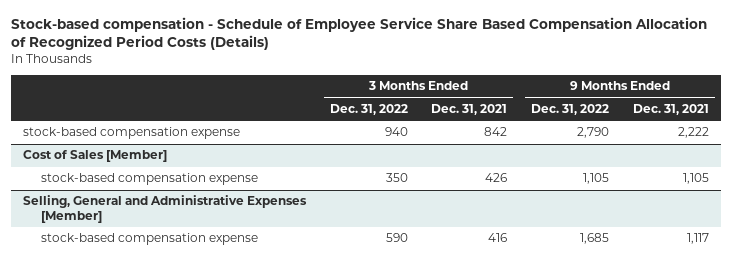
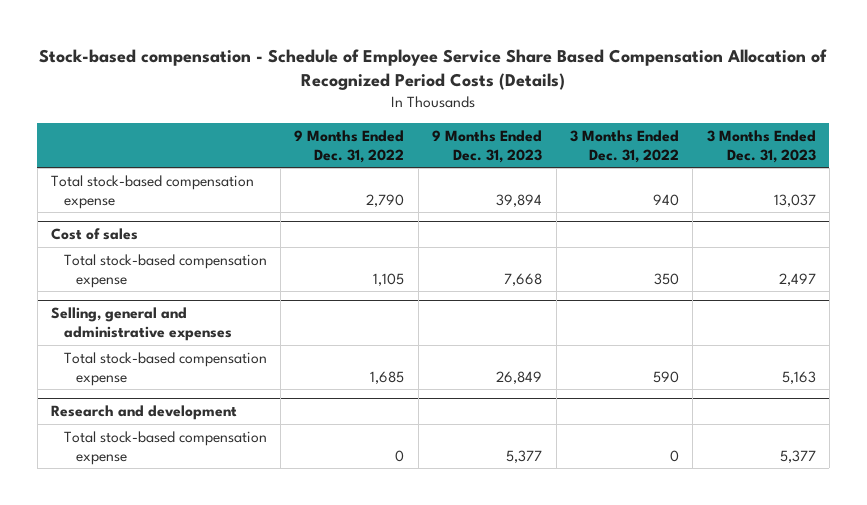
- | 3 Months Ended Dec. 31, 2022 | 3 Months Ended Dec. 31, 2021 | 9 Months Ended Dec. 31, 2022 | 9 Months Ended Dec. 31, 2021
+ | 9 Months Ended Dec. 31, 2022 | 9 Months Ended Dec. 31, 2023 | 3 Months Ended Dec. 31, 2022 | 3 Months Ended Dec. 31, 2023
- stock-based compensation expense | 940 | 842 | 2,790 | 2,222
- Cost of Sales [Member]
- stock-based compensation expense | 350 | 426 | 1,105 | 1,105
- Selling, General and Administrative Expenses [Member]
- stock-based compensation expense | 590 | 416 | 1,685 | 1,117
+ Total stock-based compensation expense | 2,790 | 39,894 | 940 | 13,037
+ Cost of sales
+ Total stock-based compensation expense | 1,105 | 7,668 | 350 | 2,497
+ Selling, general and administrative expenses
+ Total stock-based compensation expense | 1,685 | 26,849 | 590 | 5,163
+ Research and development
+ Total stock-based compensation expense | 0 | 5,377 | 0 | 5,377

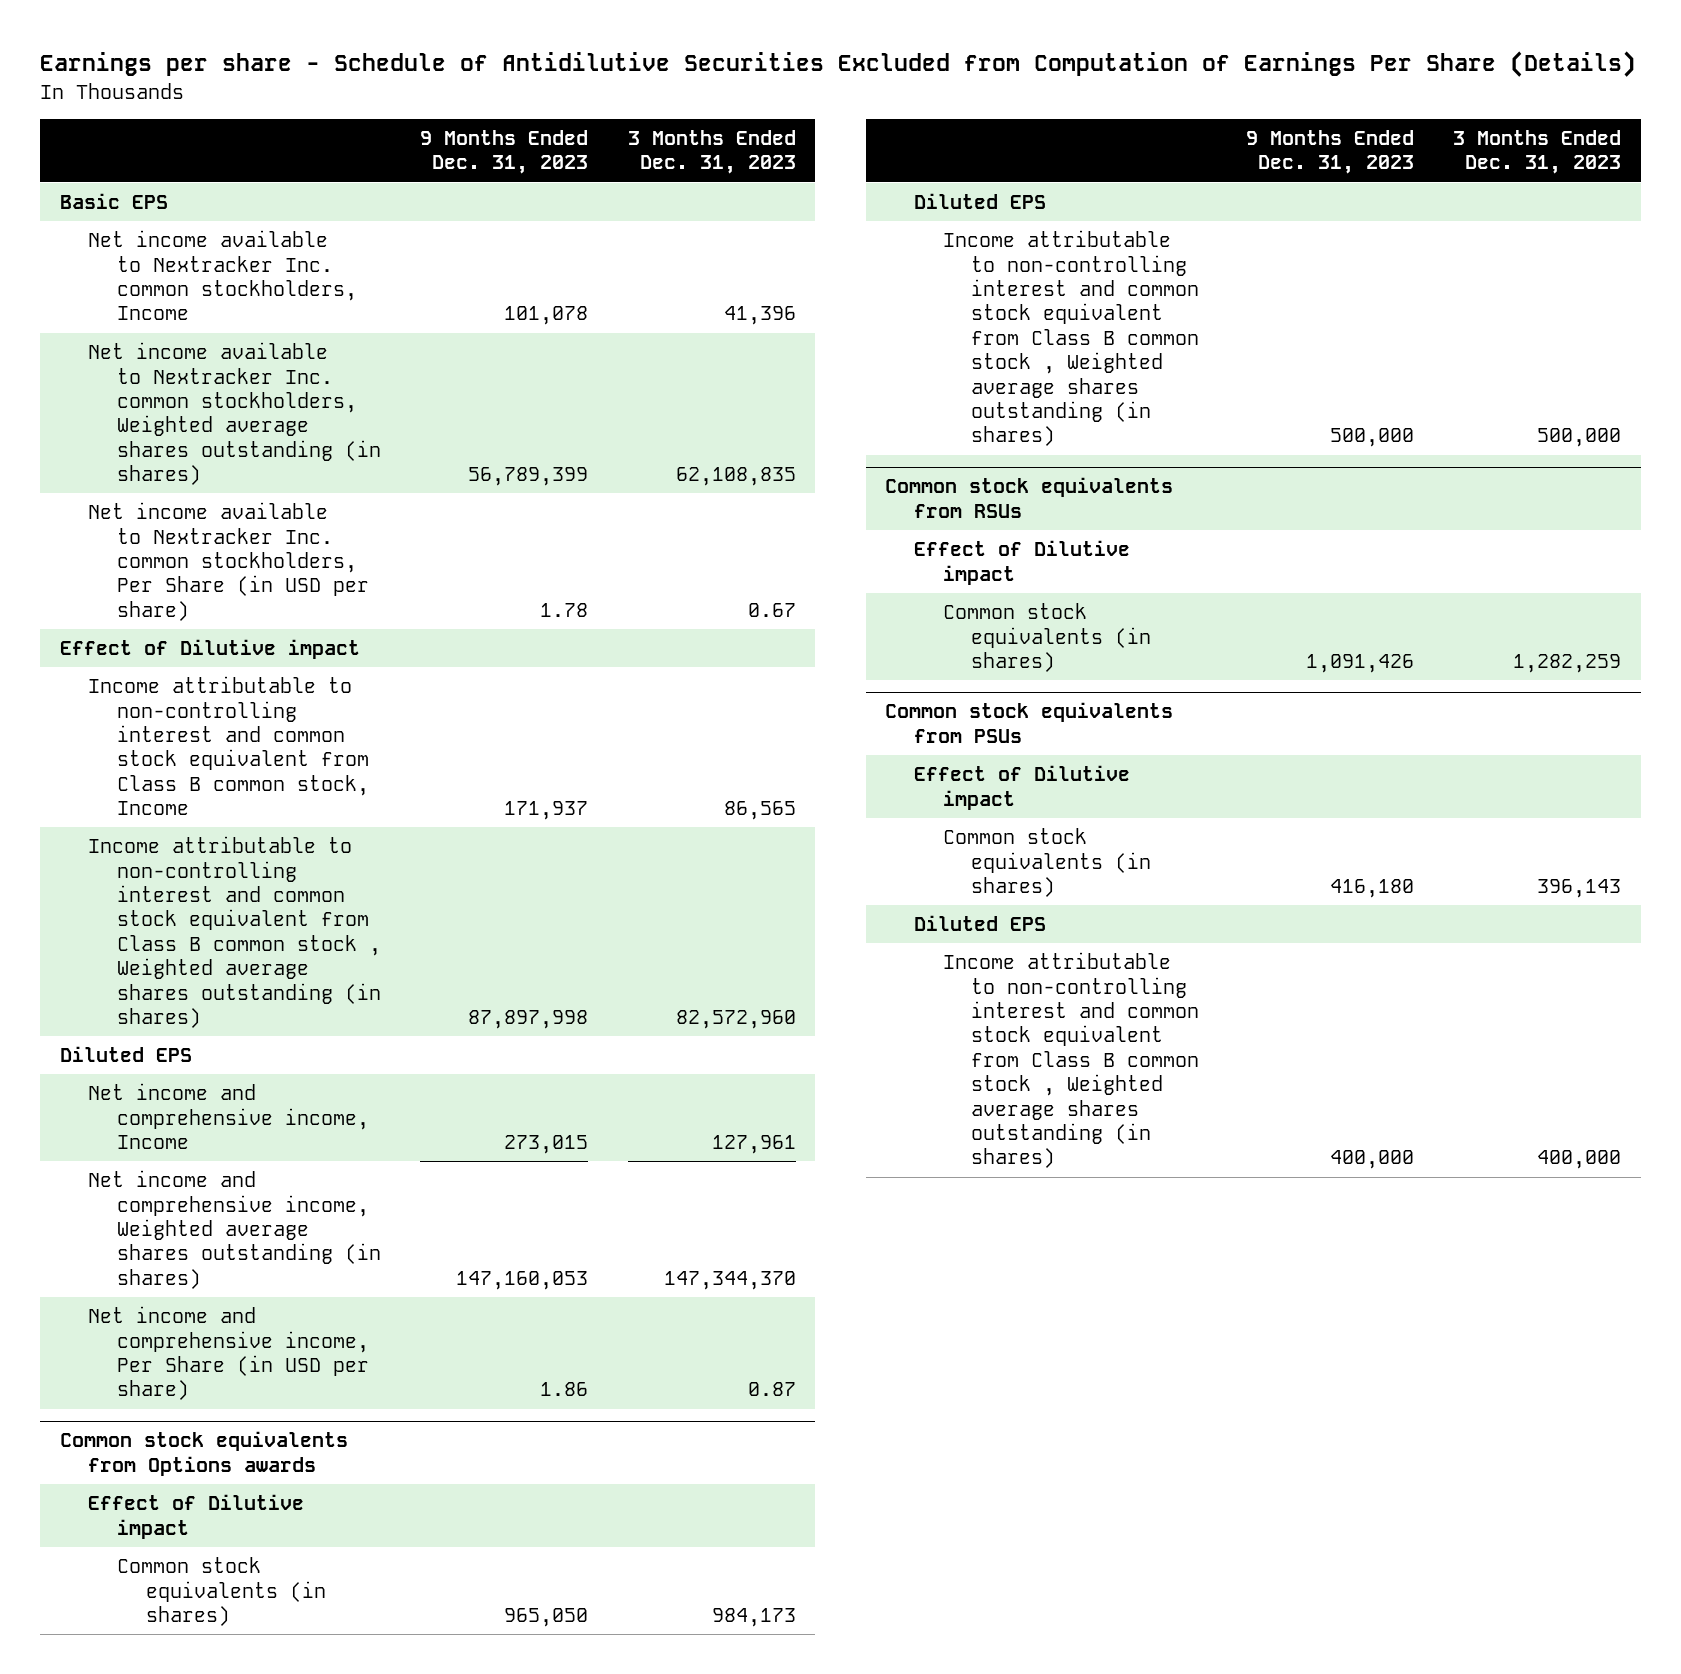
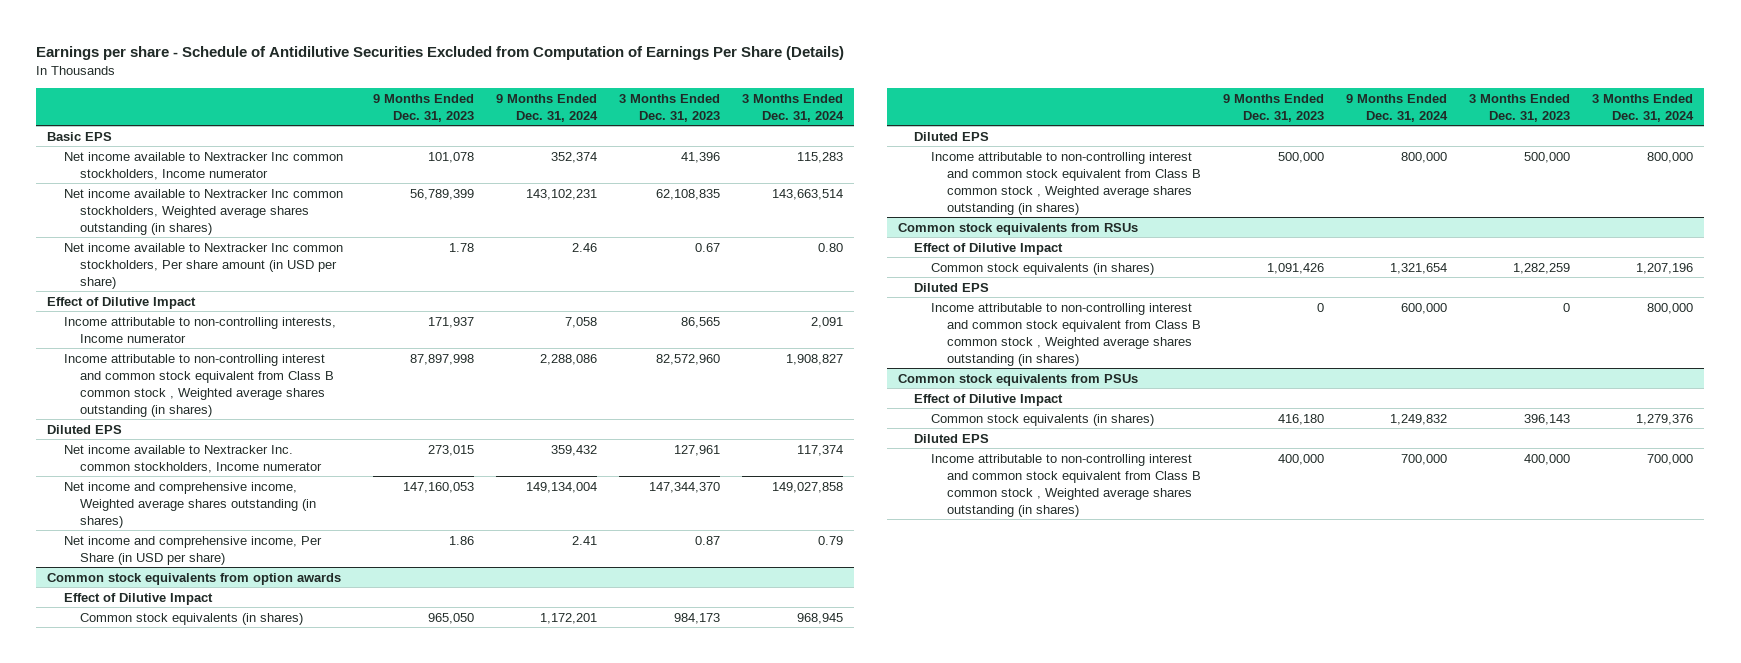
- | 9 Months Ended Dec. 31, 2023 | 3 Months Ended Dec. 31, 2023
+ | 9 Months Ended Dec. 31, 2023 | 9 Months Ended Dec. 31, 2024 | 3 Months Ended Dec. 31, 2023 | 3 Months Ended Dec. 31, 2024
- Net income available to Nextracker Inc. common stockholders, Income | 101,078 | 41,396
- Net income available to Nextracker Inc. common stockholders, Weighted average shares outstanding (in shares) | 56,789,399 | 62,108,835
- Net income available to Nextracker Inc. common stockholders, Per Share (in USD per share) | 1.78 | 0.67
- Effect of Dilutive impact
- Income attributable to non-controlling interest and common stock equivalent from Class B common stock, Income | 171,937 | 86,565
+ Net income available to Nextracker Inc common stockholders, Income numerator | 101,078 | 352,374 | 41,396 | 115,283
+ Net income available to Nextracker Inc common stockholders, Weighted average shares outstanding (in shares) | 56,789,399 | 143,102,231 | 62,108,835 | 143,663,514
+ Net income available to Nextracker Inc common stockholders, Per share amount (in USD per share) | 1.78 | 2.46 | 0.67 | 0.80
+ Effect of Dilutive Impact
+ Income attributable to non-controlling interests, Income numerator | 171,937 | 7,058 | 86,565 | 2,091
- Net income and comprehensive income, Income | 273,015 | 127,961
+ Net income available to Nextracker Inc. common stockholders, Income numerator | 273,015 | 359,432 | 127,961 | 117,374
- Common stock equivalents from Options awards
- Effect of Dilutive impact
+ Common stock equivalents from option awards
+ Effect of Dilutive Impact
@ Common stock equivalents from RSUs
- Effect of Dilutive impact
+ Effect of Dilutive Impact
+ Diluted EPS
+ Income attributable to non-controlling interest and common stock equivalent from Class B common stock , Weighted average shares outstanding (in shares) | 0 | 600,000 | 0 | 800,000
@ Common stock equivalents from PSUs
- Effect of Dilutive impact
+ Effect of Dilutive Impact

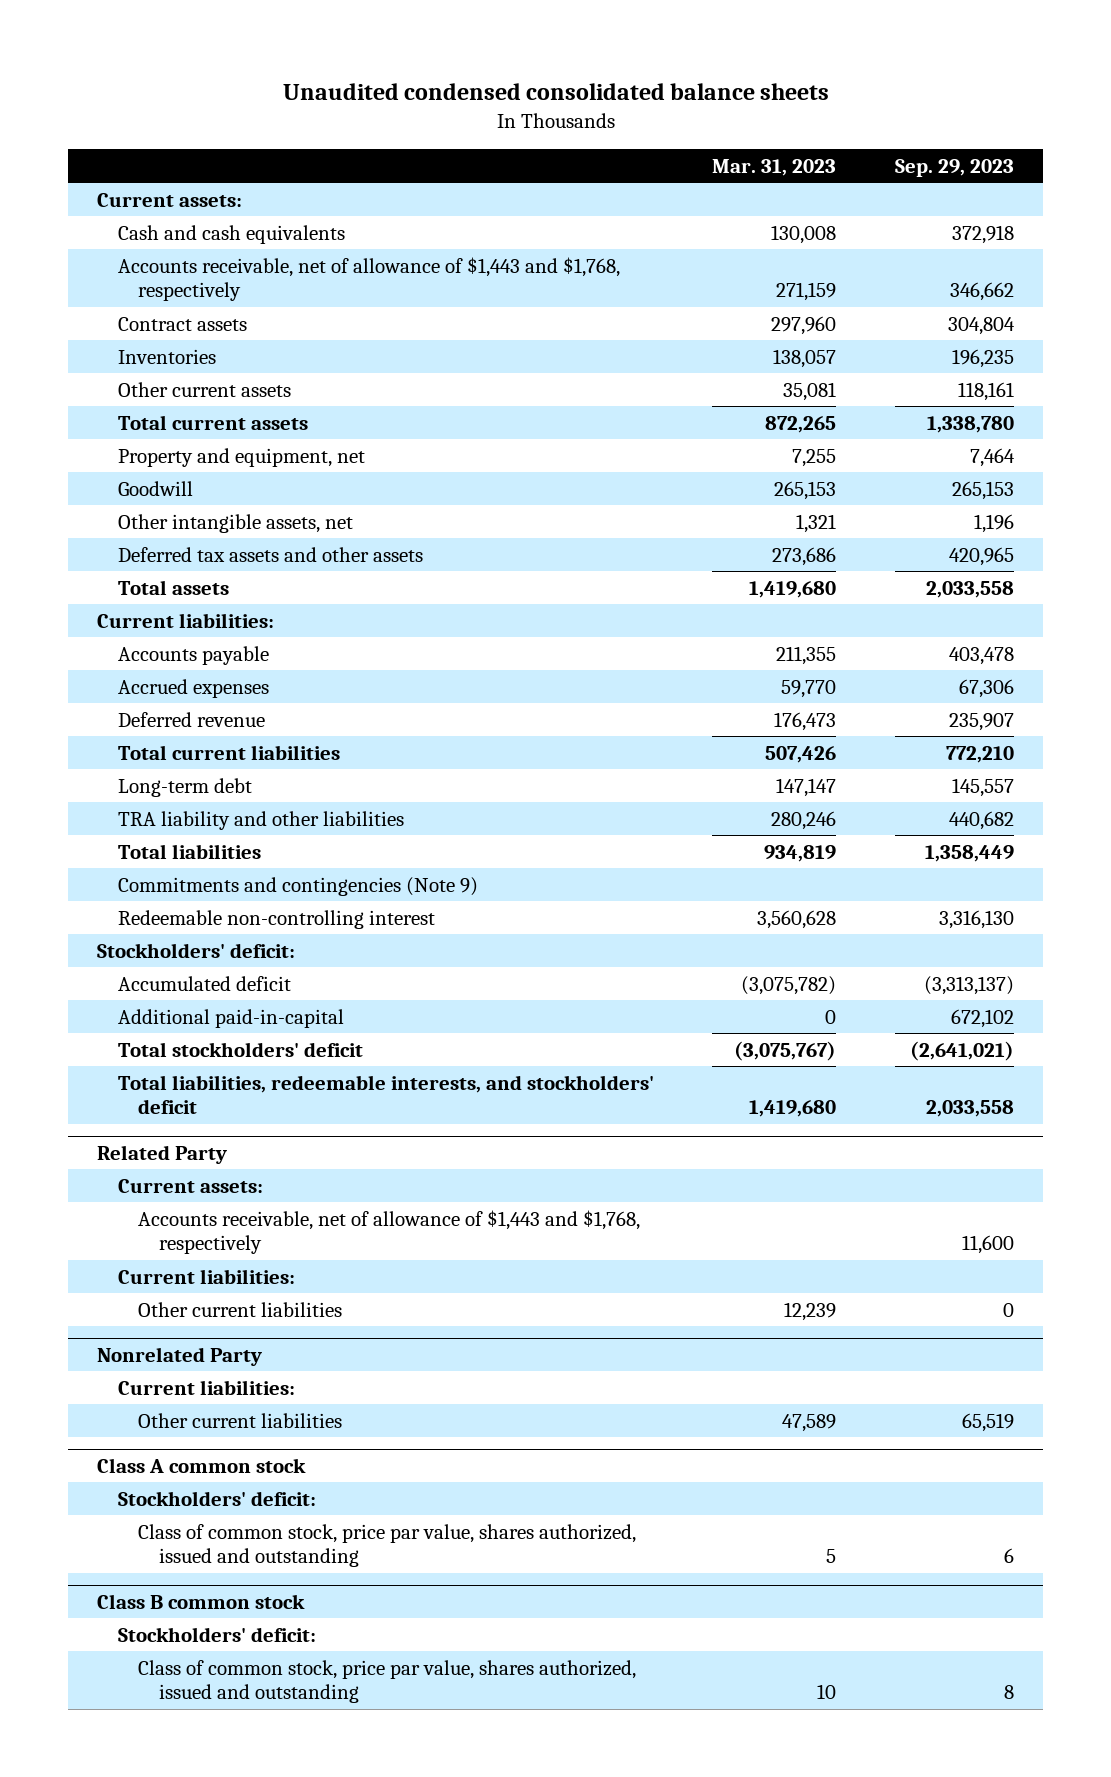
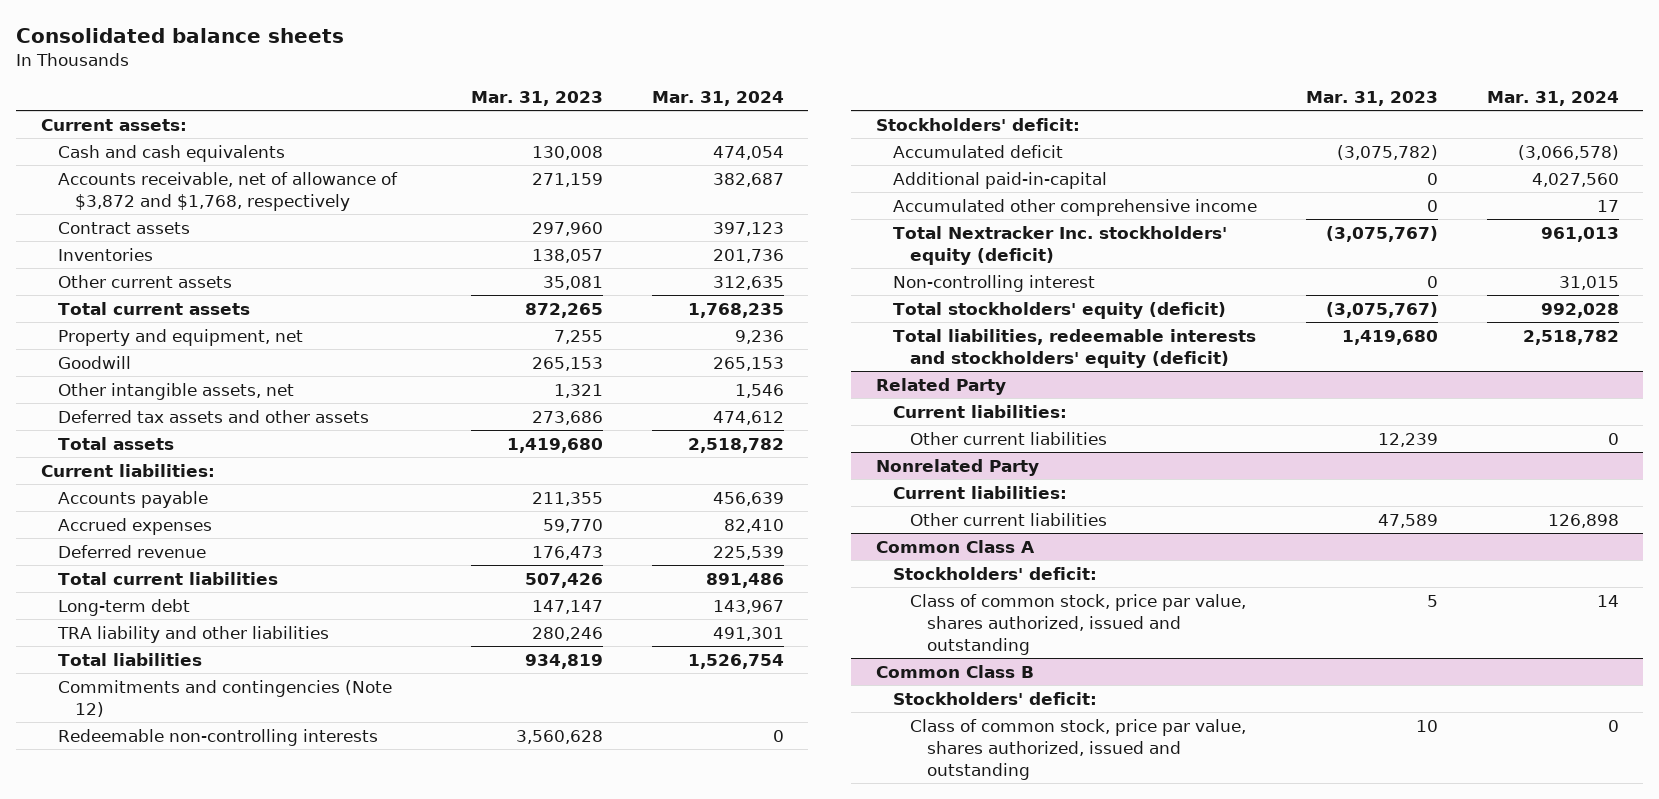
- Unaudited condensed consolidated balance sheets
+ Consolidated balance sheets
- | Mar. 31, 2023 | Sep. 29, 2023
+ | Mar. 31, 2023 | Mar. 31, 2024
- Accounts receivable, net of allowance of $1,443 and $1,768, respectively | 271,159 | 346,662
+ Accounts receivable, net of allowance of $3,872 and $1,768, respectively | 271,159 | 382,687
- Commitments and contingencies (Note 9)
- Redeemable non-controlling interest | 3,560,628 | 3,316,130
+ Commitments and contingencies (Note 12)
+ Redeemable non-controlling interests | 3,560,628 | 0
- Total stockholders' deficit | (3,075,767) | (2,641,021)
- Total liabilities, redeemable interests, and stockholders' deficit | 1,419,680 | 2,033,558
+ Accumulated other comprehensive income | 0 | 17
+ Total Nextracker Inc. stockholders' equity (deficit) | (3,075,767) | 961,013
+ Non-controlling interest | 0 | 31,015
+ Total stockholders' equity (deficit) | (3,075,767) | 992,028
+ Total liabilities, redeemable interests and stockholders' equity (deficit) | 1,419,680 | 2,518,782
@ Related Party
- Current assets:
- Accounts receivable, net of allowance of $1,443 and $1,768, respectively | | 11,600
- Class A common stock
+ Common Class A
- Class B common stock
+ Common Class B

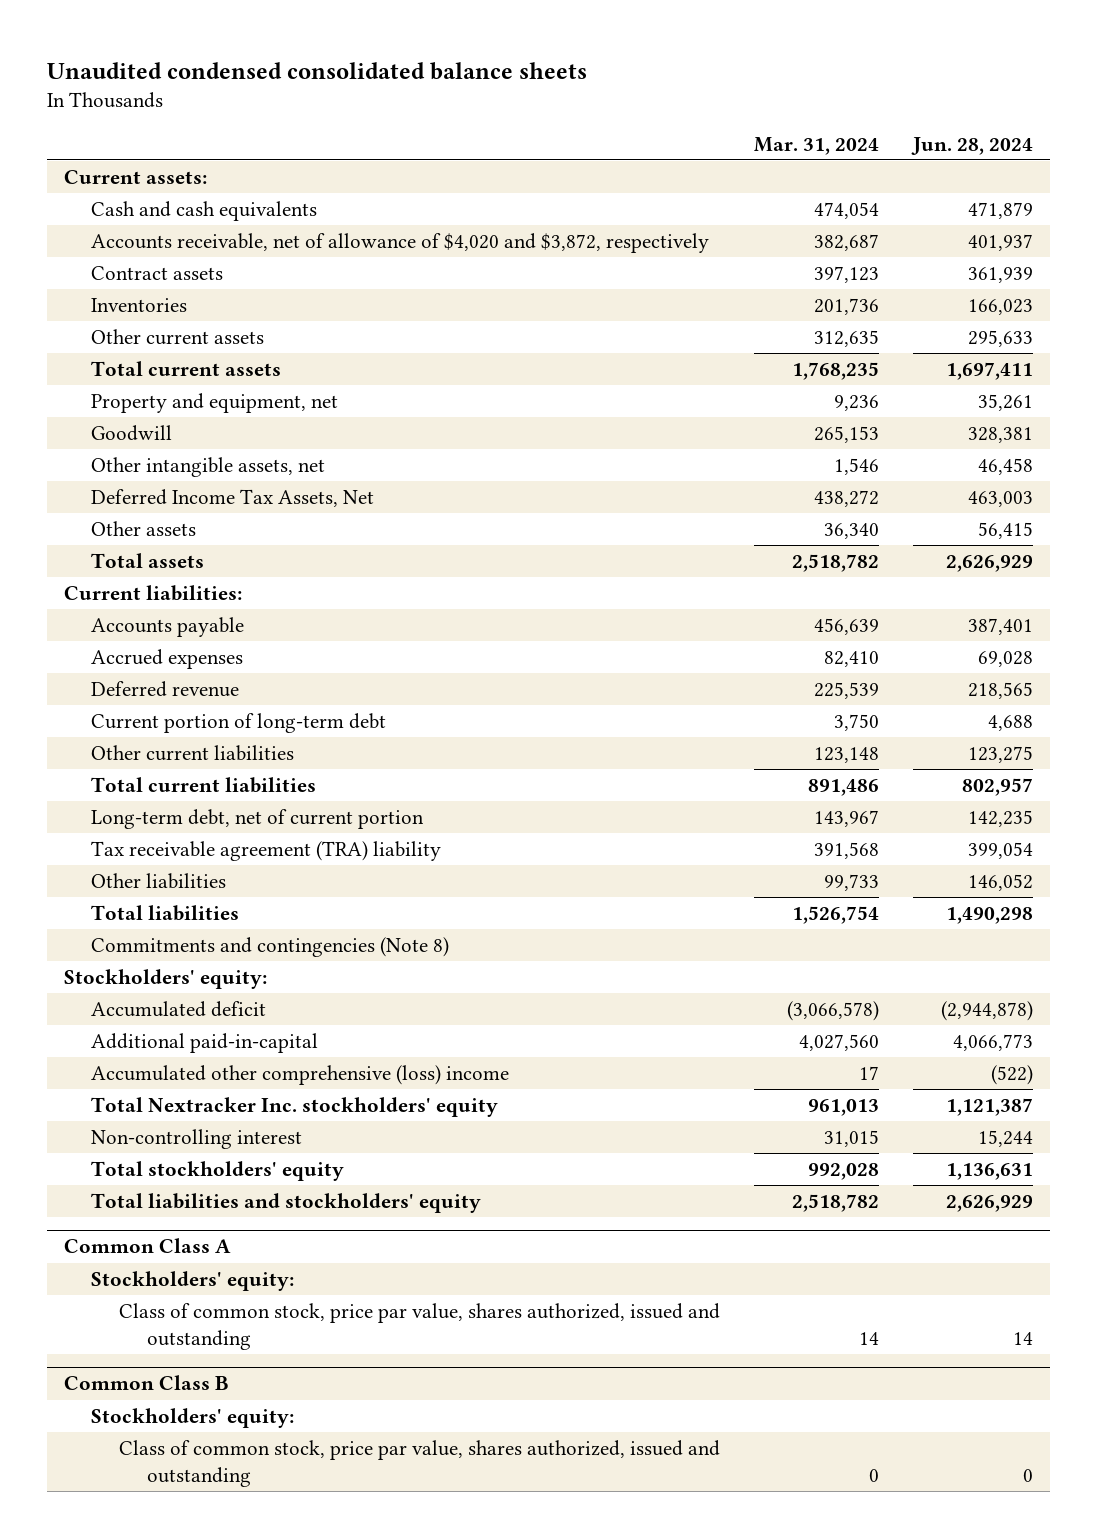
- Consolidated balance sheets
+ Unaudited condensed consolidated balance sheets
- | Mar. 31, 2023 | Mar. 31, 2024
+ | Mar. 31, 2024 | Jun. 28, 2024
- Accounts receivable, net of allowance of $3,872 and $1,768, respectively | 271,159 | 382,687
+ Accounts receivable, net of allowance of $4,020 and $3,872, respectively | 382,687 | 401,937
- Deferred tax assets and other assets | 273,686 | 474,612
+ Deferred Income Tax Assets, Net | 438,272 | 463,003
+ Other assets | 36,340 | 56,415
+ Current portion of long-term debt | 3,750 | 4,688
+ Other current liabilities | 123,148 | 123,275
- Long-term debt | 147,147 | 143,967
- TRA liability and other liabilities | 280,246 | 491,301
+ Long-term debt, net of current portion | 143,967 | 142,235
+ Tax receivable agreement (TRA) liability | 391,568 | 399,054
+ Other liabilities | 99,733 | 146,052
- Commitments and contingencies (Note 12)
- Redeemable non-controlling interests | 3,560,628 | 0
- Stockholders' deficit:
+ Commitments and contingencies (Note 8)
+ Stockholders' equity:
- Accumulated other comprehensive income | 0 | 17
- Total Nextracker Inc. stockholders' equity (deficit) | (3,075,767) | 961,013
+ Accumulated other comprehensive (loss) income | 17 | (522)
+ Total Nextracker Inc. stockholders' equity | 961,013 | 1,121,387
- Total stockholders' equity (deficit) | (3,075,767) | 992,028
- Total liabilities, redeemable interests and stockholders' equity (deficit) | 1,419,680 | 2,518,782
- Related Party
- Current liabilities:
- Other current liabilities | 12,239 | 0
- Nonrelated Party
- Current liabilities:
- Other current liabilities | 47,589 | 126,898
+ Total stockholders' equity | 992,028 | 1,136,631
+ Total liabilities and stockholders' equity | 2,518,782 | 2,626,929
@ Common Class A
- Stockholders' deficit:
+ Stockholders' equity:
@ Common Class B
- Stockholders' deficit:
+ Stockholders' equity:

